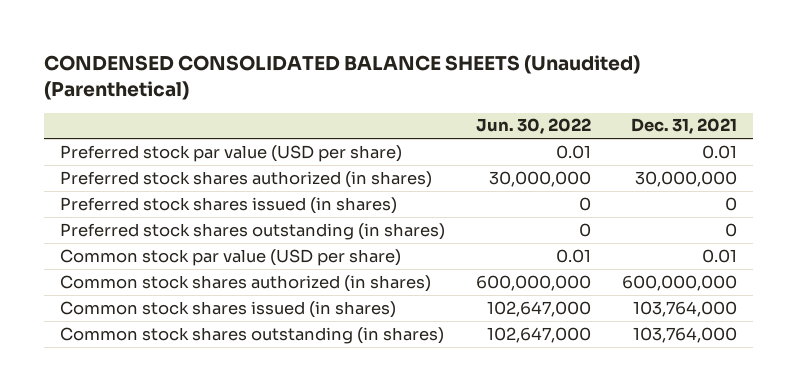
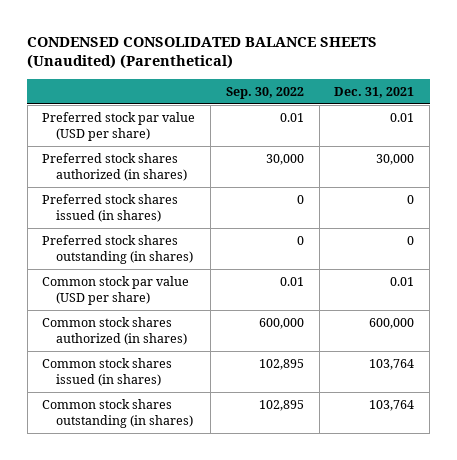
- | Jun. 30, 2022 | Dec. 31, 2021
+ | Sep. 30, 2022 | Dec. 31, 2021
- Preferred stock shares authorized (in shares) | 30,000,000 | 30,000,000
+ Preferred stock shares authorized (in shares) | 30,000 | 30,000
- Common stock shares authorized (in shares) | 600,000,000 | 600,000,000
- Common stock shares issued (in shares) | 102,647,000 | 103,764,000
- Common stock shares outstanding (in shares) | 102,647,000 | 103,764,000
+ Common stock shares authorized (in shares) | 600,000 | 600,000
+ Common stock shares issued (in shares) | 102,895 | 103,764
+ Common stock shares outstanding (in shares) | 102,895 | 103,764

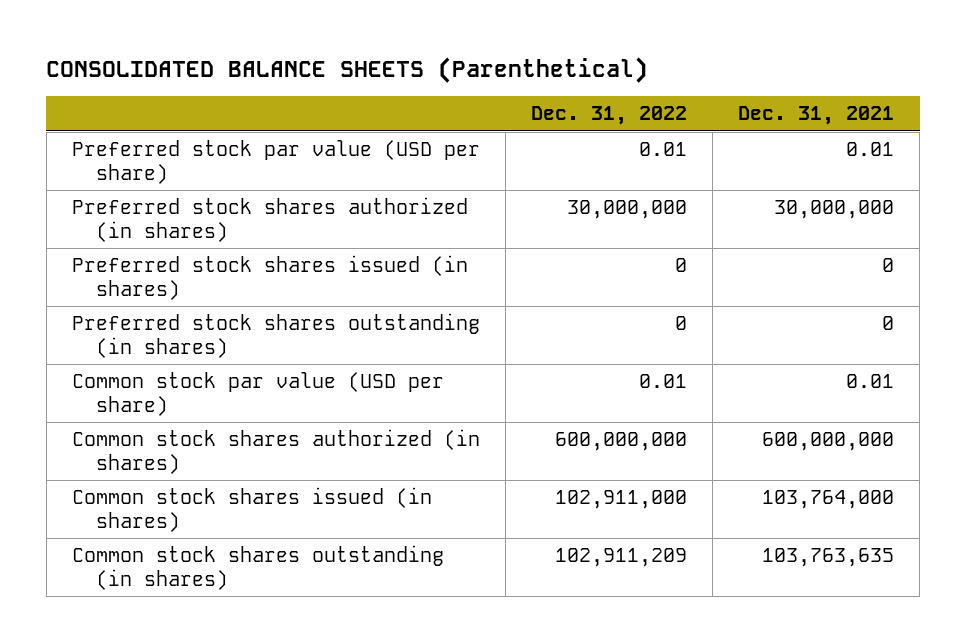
- CONDENSED CONSOLIDATED BALANCE SHEETS (Unaudited) (Parenthetical)
+ CONSOLIDATED BALANCE SHEETS (Parenthetical)
- | Sep. 30, 2022 | Dec. 31, 2021
+ | Dec. 31, 2022 | Dec. 31, 2021
- Preferred stock shares authorized (in shares) | 30,000 | 30,000
+ Preferred stock shares authorized (in shares) | 30,000,000 | 30,000,000
- Common stock shares authorized (in shares) | 600,000 | 600,000
- Common stock shares issued (in shares) | 102,895 | 103,764
- Common stock shares outstanding (in shares) | 102,895 | 103,764
+ Common stock shares authorized (in shares) | 600,000,000 | 600,000,000
+ Common stock shares issued (in shares) | 102,911,000 | 103,764,000
+ Common stock shares outstanding (in shares) | 102,911,209 | 103,763,635

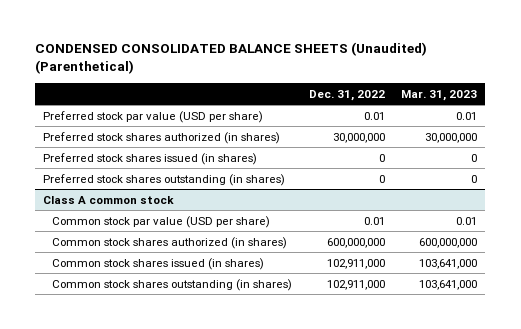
- CONSOLIDATED BALANCE SHEETS (Parenthetical)
+ CONDENSED CONSOLIDATED BALANCE SHEETS (Unaudited) (Parenthetical)
- | Dec. 31, 2022 | Dec. 31, 2021
+ | Dec. 31, 2022 | Mar. 31, 2023
+ Class A common stock
- Common stock shares outstanding (in shares) | 102,911,209 | 103,763,635
+ Common stock shares outstanding (in shares) | 102,911,000 | 103,641,000

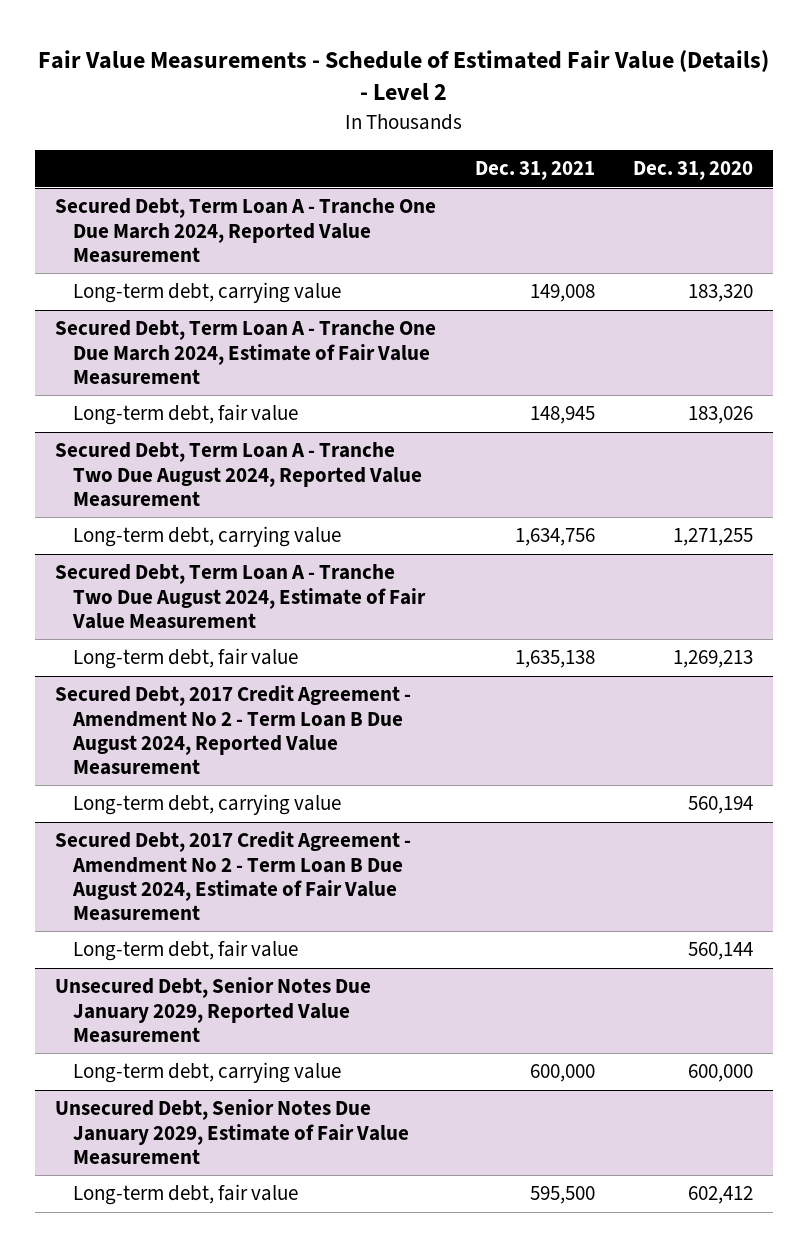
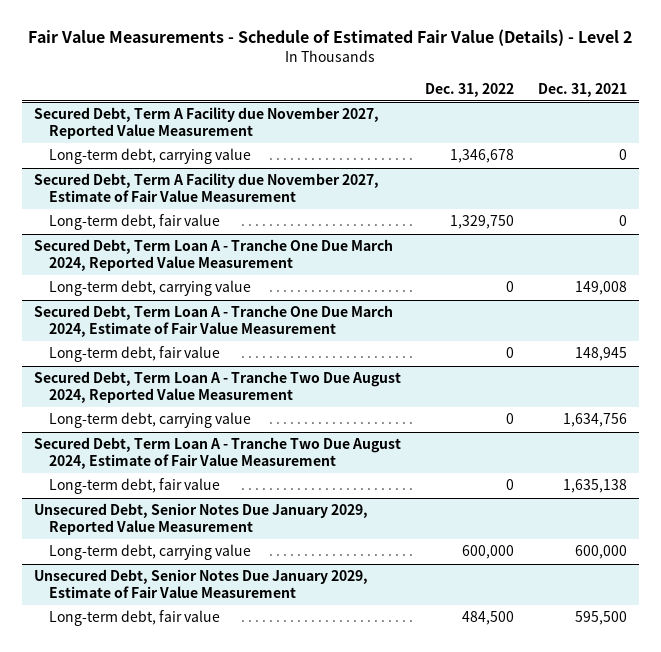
- | Dec. 31, 2021 | Dec. 31, 2020
+ | Dec. 31, 2022 | Dec. 31, 2021
+ Secured Debt, Term A Facility due November 2027, Reported Value Measurement
+ Long-term debt, carrying value | 1,346,678 | 0
+ Secured Debt, Term A Facility due November 2027, Estimate of Fair Value Measurement
+ Long-term debt, fair value | 1,329,750 | 0
- Secured Debt, 2017 Credit Agreement - Amendment No 2 - Term Loan B Due August 2024, Reported Value Measurement
- Long-term debt, carrying value | | 560,194
- Secured Debt, 2017 Credit Agreement - Amendment No 2 - Term Loan B Due August 2024, Estimate of Fair Value Measurement
- Long-term debt, fair value | | 560,144

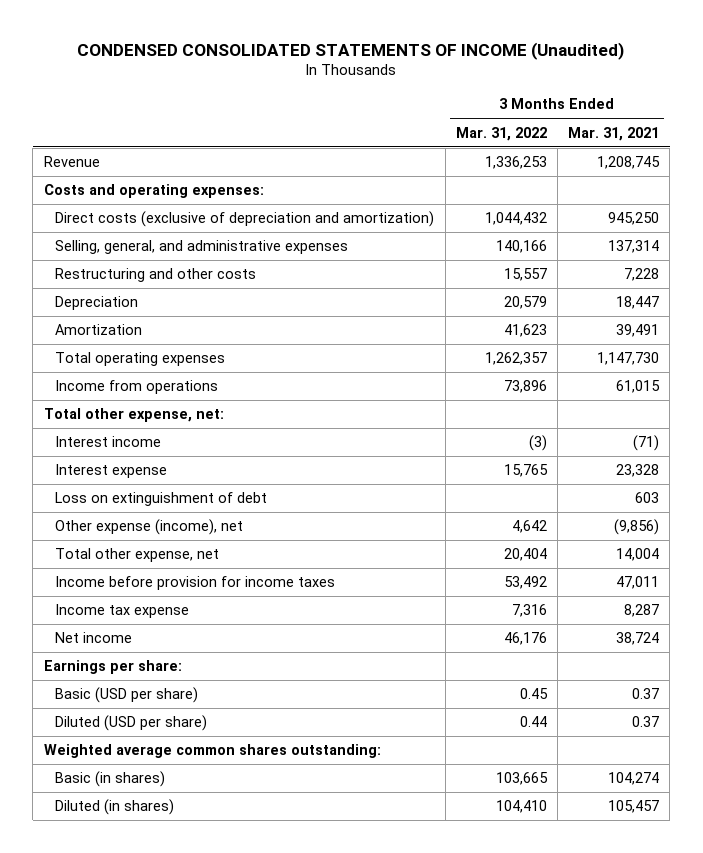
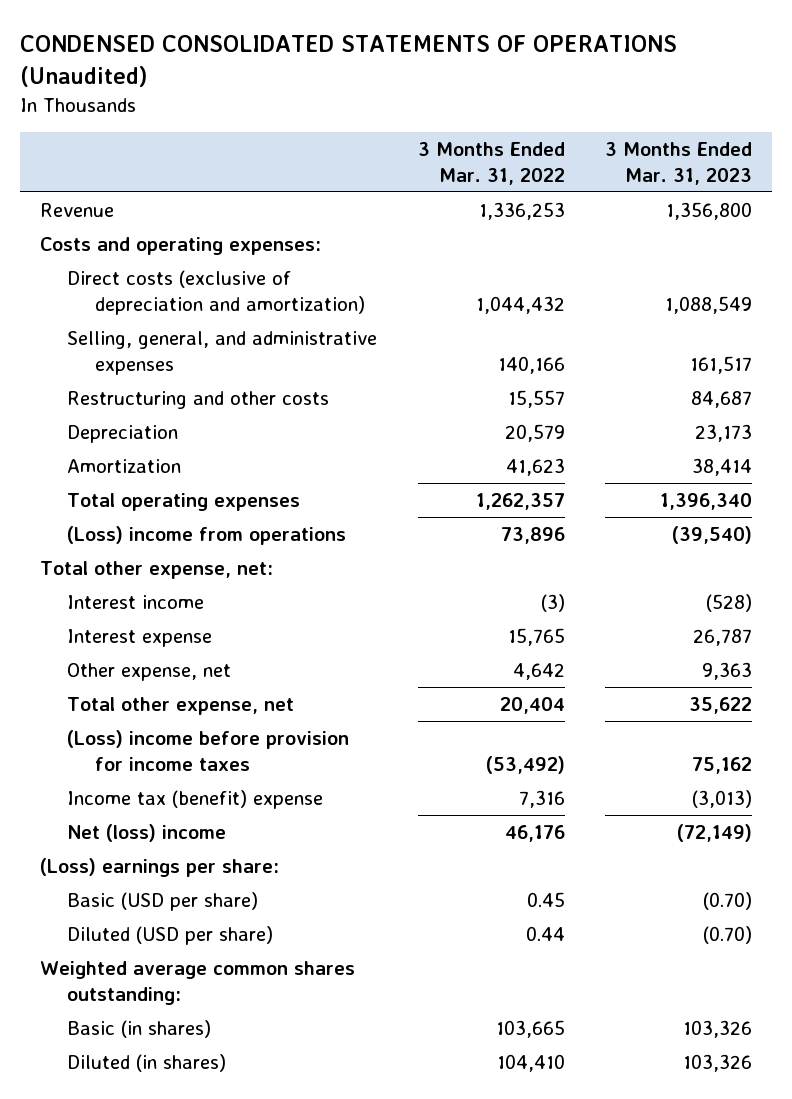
- CONDENSED CONSOLIDATED STATEMENTS OF INCOME (Unaudited)
+ CONDENSED CONSOLIDATED STATEMENTS OF OPERATIONS (Unaudited)
- | 3 Months Ended Mar. 31, 2022 | 3 Months Ended Mar. 31, 2021
+ | 3 Months Ended Mar. 31, 2022 | 3 Months Ended Mar. 31, 2023
- Income from operations | 73,896 | 61,015
+ (Loss) income from operations | 73,896 | (39,540)
- Loss on extinguishment of debt | | 603
- Other expense (income), net | 4,642 | (9,856)
+ Other expense, net | 4,642 | 9,363
- Income before provision for income taxes | 53,492 | 47,011
- Income tax expense | 7,316 | 8,287
- Net income | 46,176 | 38,724
- Earnings per share:
+ (Loss) income before provision for income taxes | (53,492) | 75,162
+ Income tax (benefit) expense | 7,316 | (3,013)
+ Net (loss) income | 46,176 | (72,149)
+ (Loss) earnings per share:

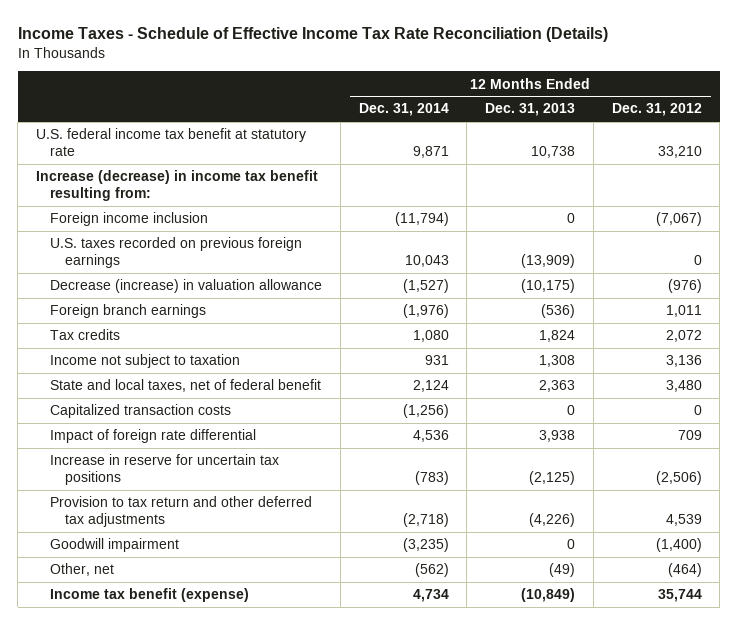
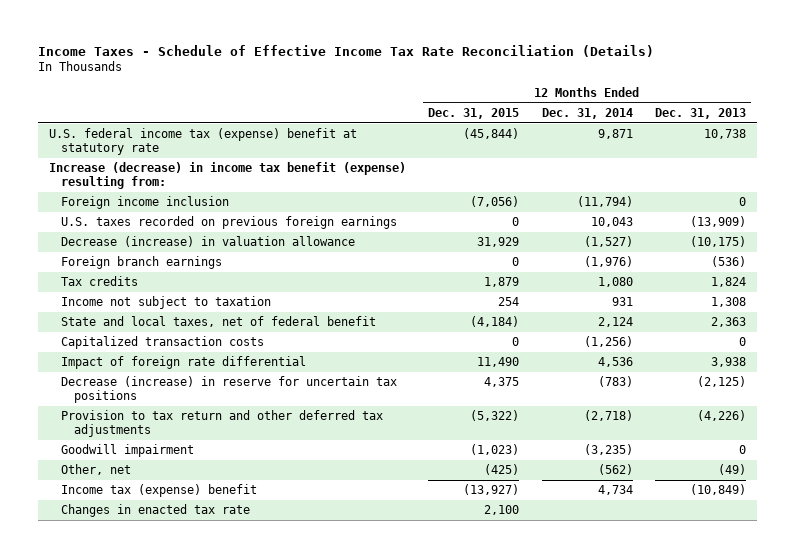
- | 12 Months Ended Dec. 31, 2014 | 12 Months Ended Dec. 31, 2013 | 12 Months Ended Dec. 31, 2012
+ | 12 Months Ended Dec. 31, 2015 | 12 Months Ended Dec. 31, 2014 | 12 Months Ended Dec. 31, 2013
- U.S. federal income tax benefit at statutory rate | 9,871 | 10,738 | 33,210
- Increase (decrease) in income tax benefit resulting from:
+ U.S. federal income tax (expense) benefit at statutory rate | (45,844) | 9,871 | 10,738
+ Increase (decrease) in income tax benefit (expense) resulting from:
- Increase in reserve for uncertain tax positions | (783) | (2,125) | (2,506)
+ Decrease (increase) in reserve for uncertain tax positions | 4,375 | (783) | (2,125)
- Income tax benefit (expense) | 4,734 | (10,849) | 35,744
+ Income tax (expense) benefit | (13,927) | 4,734 | (10,849)
+ Changes in enacted tax rate | 2,100 | |

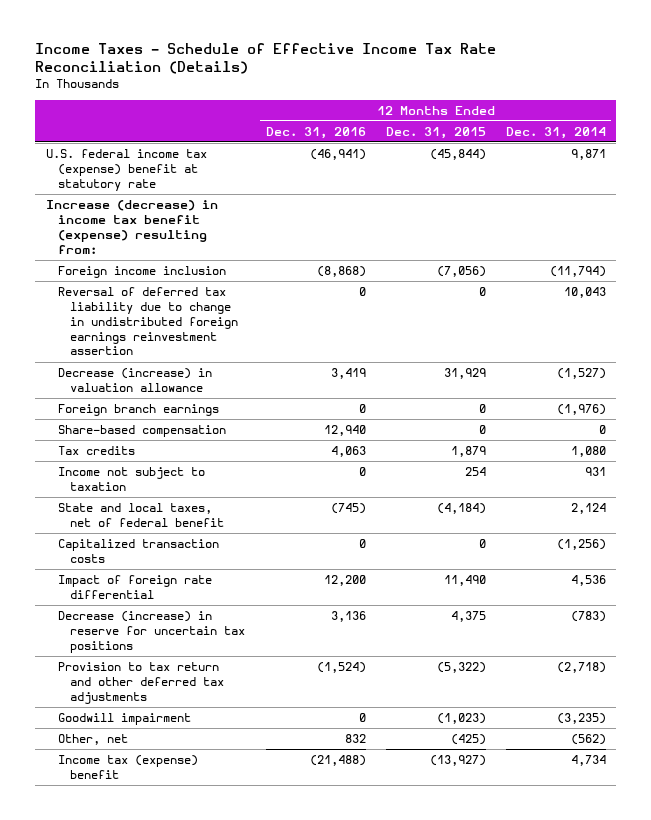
- | 12 Months Ended Dec. 31, 2015 | 12 Months Ended Dec. 31, 2014 | 12 Months Ended Dec. 31, 2013
+ | 12 Months Ended Dec. 31, 2016 | 12 Months Ended Dec. 31, 2015 | 12 Months Ended Dec. 31, 2014
- U.S. taxes recorded on previous foreign earnings | 0 | 10,043 | (13,909)
+ Reversal of deferred tax liability due to change in undistributed foreign earnings reinvestment assertion | 0 | 0 | 10,043
+ Share-based compensation | 12,940 | 0 | 0
- Changes in enacted tax rate | 2,100 | |

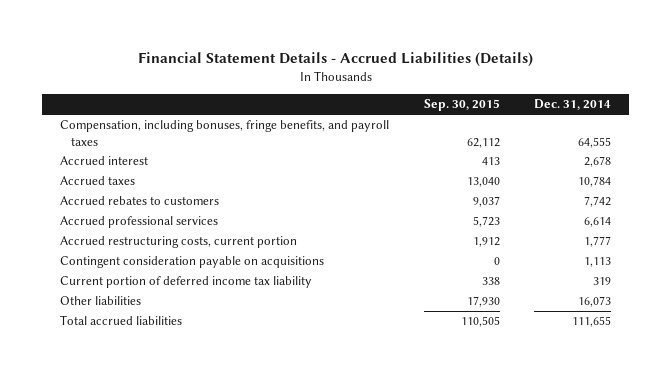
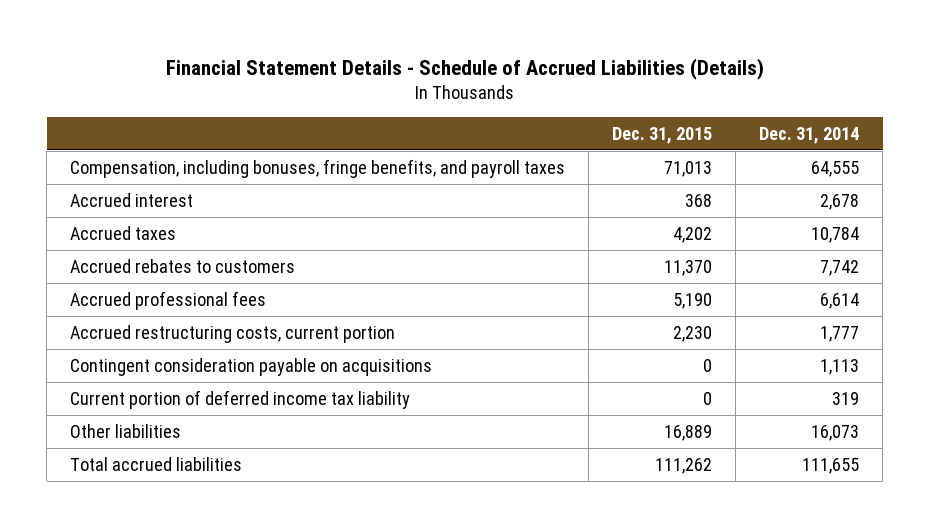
- Financial Statement Details - Accrued Liabilities (Details)
+ Financial Statement Details - Schedule of Accrued Liabilities (Details)
- | Sep. 30, 2015 | Dec. 31, 2014
+ | Dec. 31, 2015 | Dec. 31, 2014
- Accrued professional services | 5,723 | 6,614
+ Accrued professional fees | 5,190 | 6,614

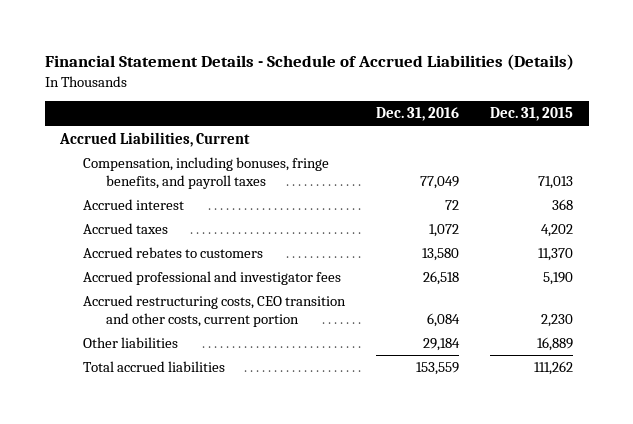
- | Dec. 31, 2015 | Dec. 31, 2014
+ | Dec. 31, 2016 | Dec. 31, 2015
+ Accrued Liabilities, Current
- Accrued professional fees | 5,190 | 6,614
- Accrued restructuring costs, current portion | 2,230 | 1,777
- Contingent consideration payable on acquisitions | 0 | 1,113
- Current portion of deferred income tax liability | 0 | 319
+ Accrued professional and investigator fees | 26,518 | 5,190
+ Accrued restructuring costs, CEO transition and other costs, current portion | 6,084 | 2,230

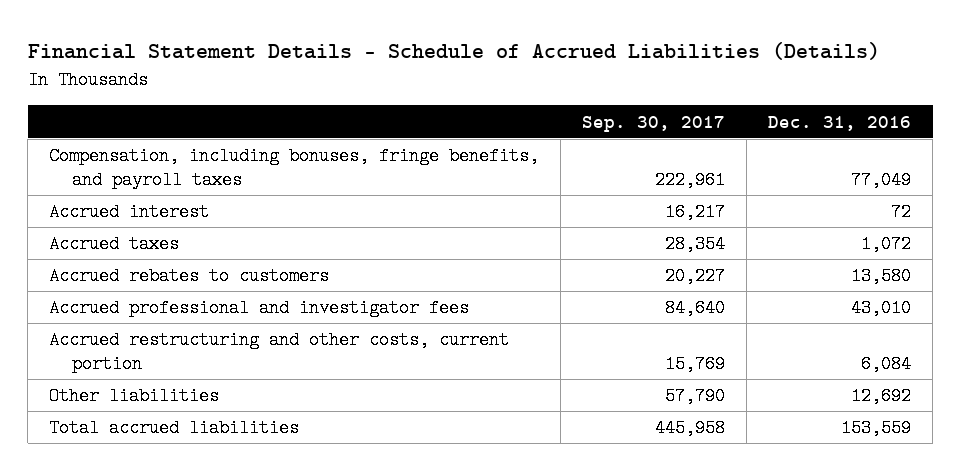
- | Dec. 31, 2016 | Dec. 31, 2015
+ | Sep. 30, 2017 | Dec. 31, 2016
- Accrued Liabilities, Current
- Accrued professional and investigator fees | 26,518 | 5,190
- Accrued restructuring costs, CEO transition and other costs, current portion | 6,084 | 2,230
- Other liabilities | 29,184 | 16,889
+ Accrued professional and investigator fees | 84,640 | 43,010
+ Accrued restructuring and other costs, current portion | 15,769 | 6,084
+ Other liabilities | 57,790 | 12,692

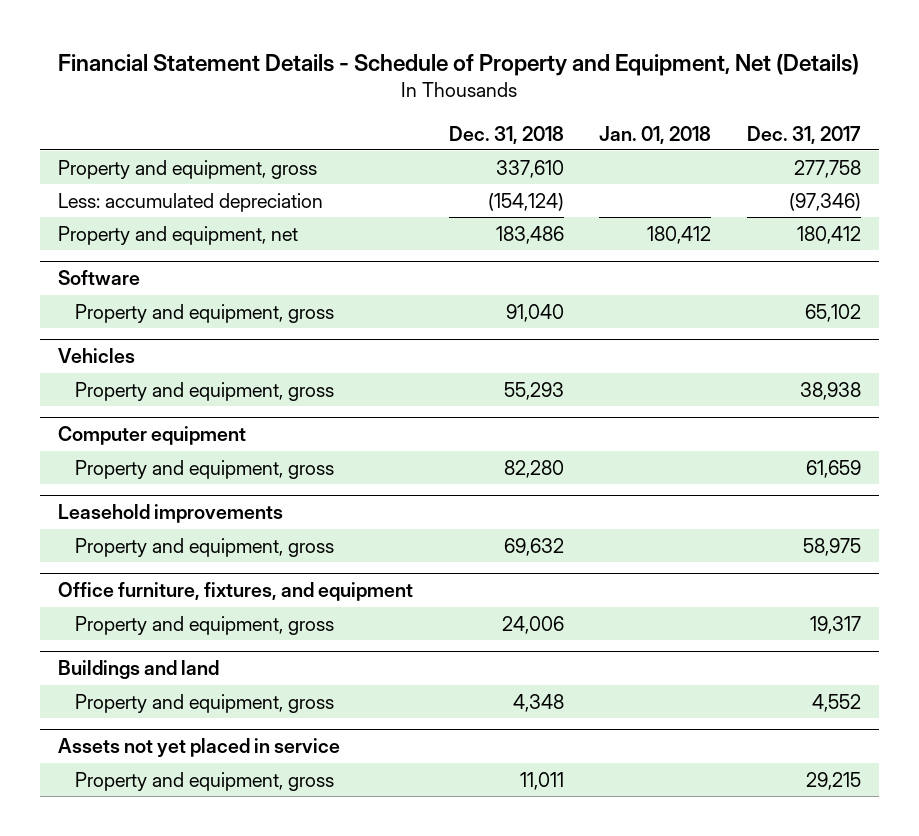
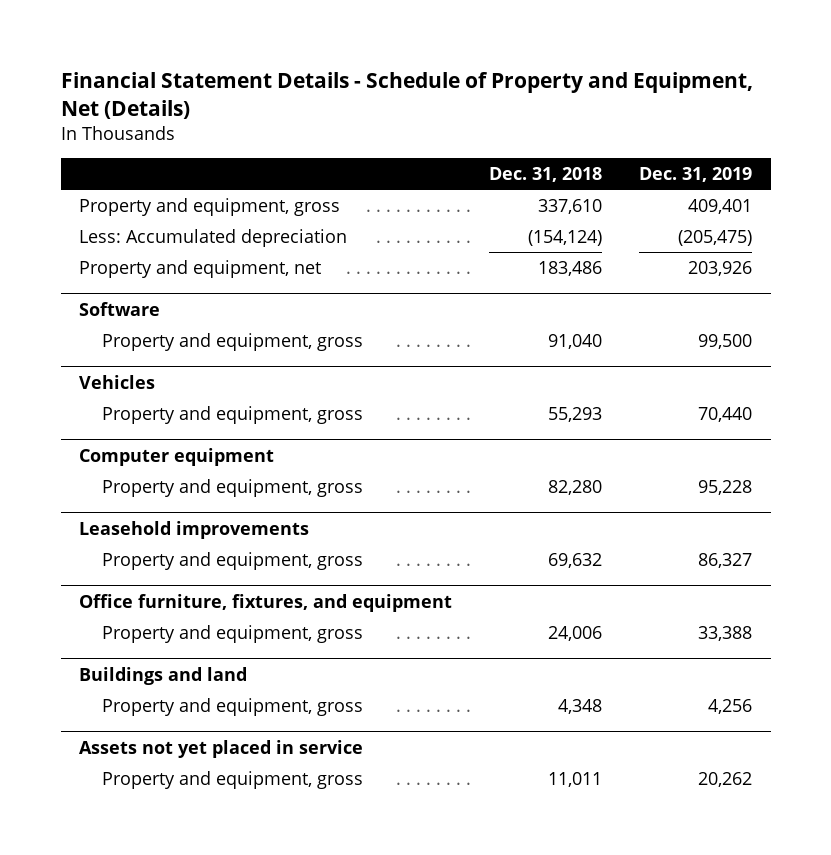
- | Dec. 31, 2018 | Jan. 01, 2018 | Dec. 31, 2017
+ | Dec. 31, 2018 | Dec. 31, 2019
- Less: accumulated depreciation | (154,124) | | (97,346)
+ Less: Accumulated depreciation | (154,124) | (205,475)

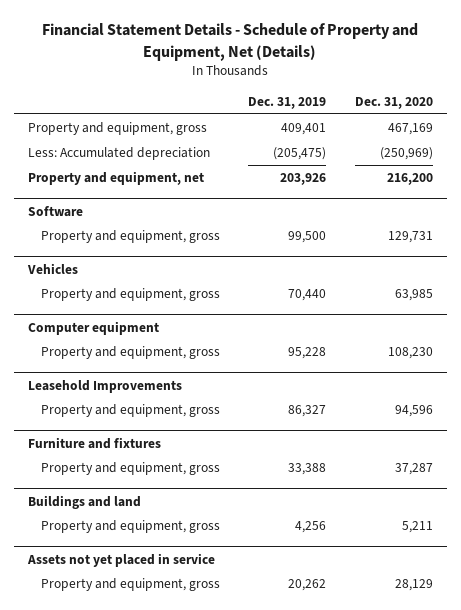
- | Dec. 31, 2018 | Dec. 31, 2019
+ | Dec. 31, 2019 | Dec. 31, 2020
- Leasehold improvements
+ Leasehold Improvements
- Office furniture, fixtures, and equipment
+ Furniture and fixtures

